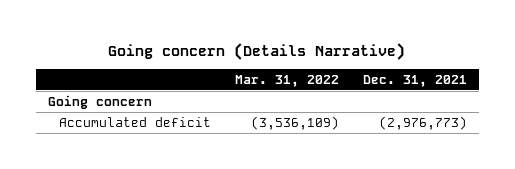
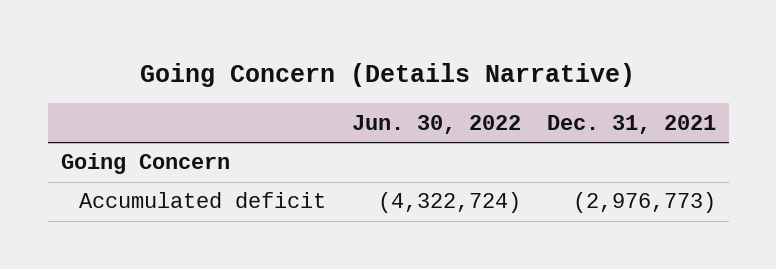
- Going concern (Details Narrative)
+ Going Concern (Details Narrative)
- | Mar. 31, 2022 | Dec. 31, 2021
+ | Jun. 30, 2022 | Dec. 31, 2021
- Going concern
+ Going Concern

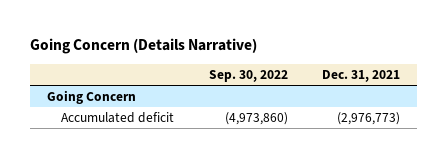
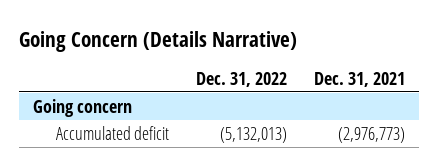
- | Sep. 30, 2022 | Dec. 31, 2021
+ | Dec. 31, 2022 | Dec. 31, 2021
- Going Concern
+ Going concern

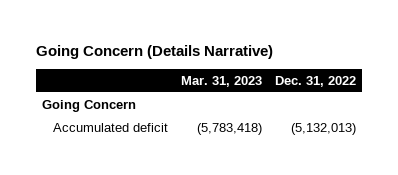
- | Dec. 31, 2022 | Dec. 31, 2021
+ | Mar. 31, 2023 | Dec. 31, 2022
- Going concern
+ Going Concern

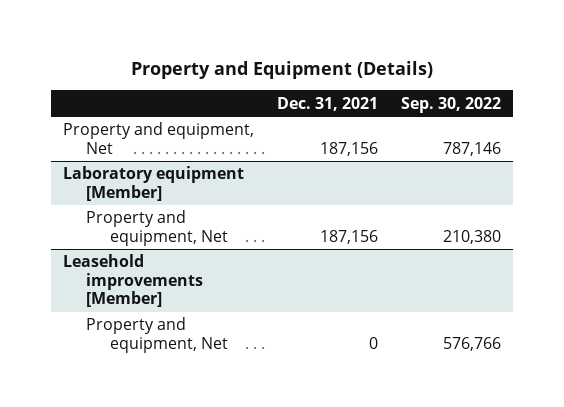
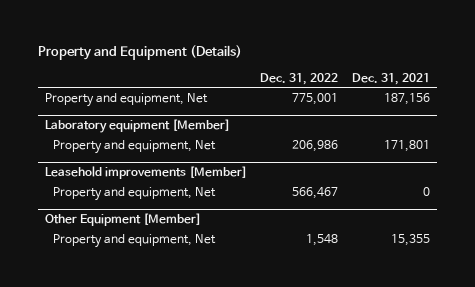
- | Dec. 31, 2021 | Sep. 30, 2022
+ | Dec. 31, 2022 | Dec. 31, 2021
@ Laboratory equipment [Member]
- Property and equipment, Net | 187,156 | 210,380
+ Property and equipment, Net | 206,986 | 171,801
+ Other Equipment [Member]
+ Property and equipment, Net | 1,548 | 15,355

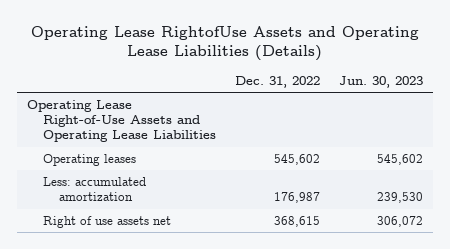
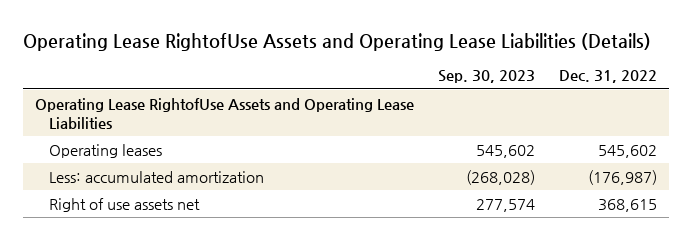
- | Dec. 31, 2022 | Jun. 30, 2023
+ | Sep. 30, 2023 | Dec. 31, 2022
- Operating Lease Right-of-Use Assets and Operating Lease Liabilities
+ Operating Lease RightofUse Assets and Operating Lease Liabilities
- Less: accumulated amortization | 176,987 | 239,530
+ Less: accumulated amortization | (268,028) | (176,987)

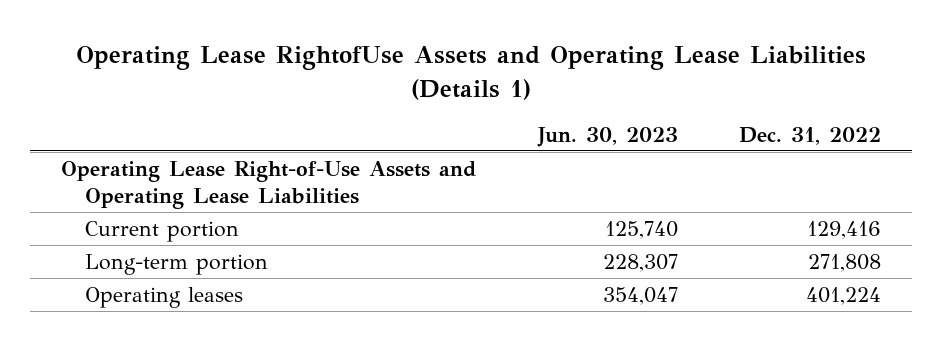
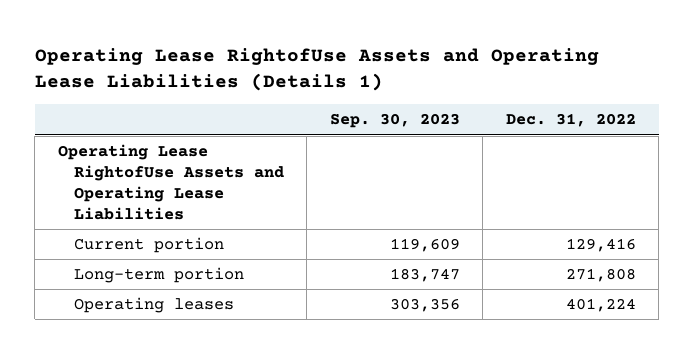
- | Jun. 30, 2023 | Dec. 31, 2022
+ | Sep. 30, 2023 | Dec. 31, 2022
- Operating Lease Right-of-Use Assets and Operating Lease Liabilities
+ Operating Lease RightofUse Assets and Operating Lease Liabilities

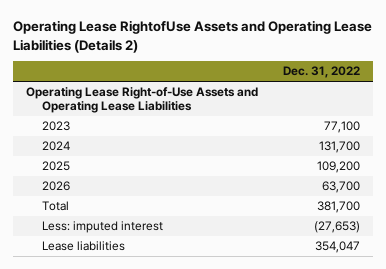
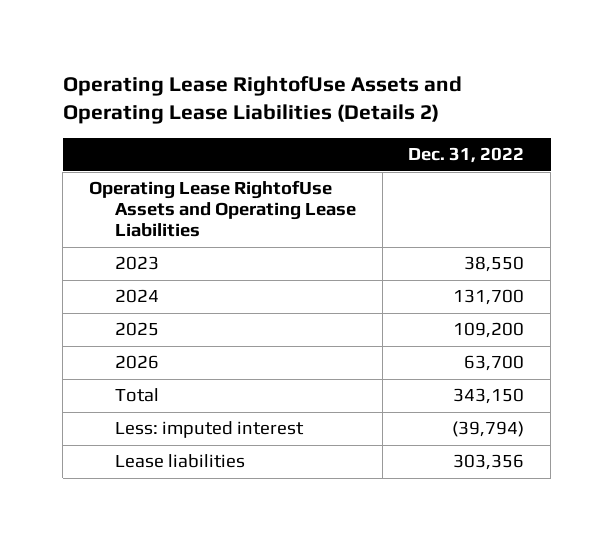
- Operating Lease Right-of-Use Assets and Operating Lease Liabilities
- 2023 | 77,100
+ Operating Lease RightofUse Assets and Operating Lease Liabilities
+ 2023 | 38,550
- Total | 381,700
- Less: imputed interest | (27,653)
- Lease liabilities | 354,047
+ Total | 343,150
+ Less: imputed interest | (39,794)
+ Lease liabilities | 303,356

